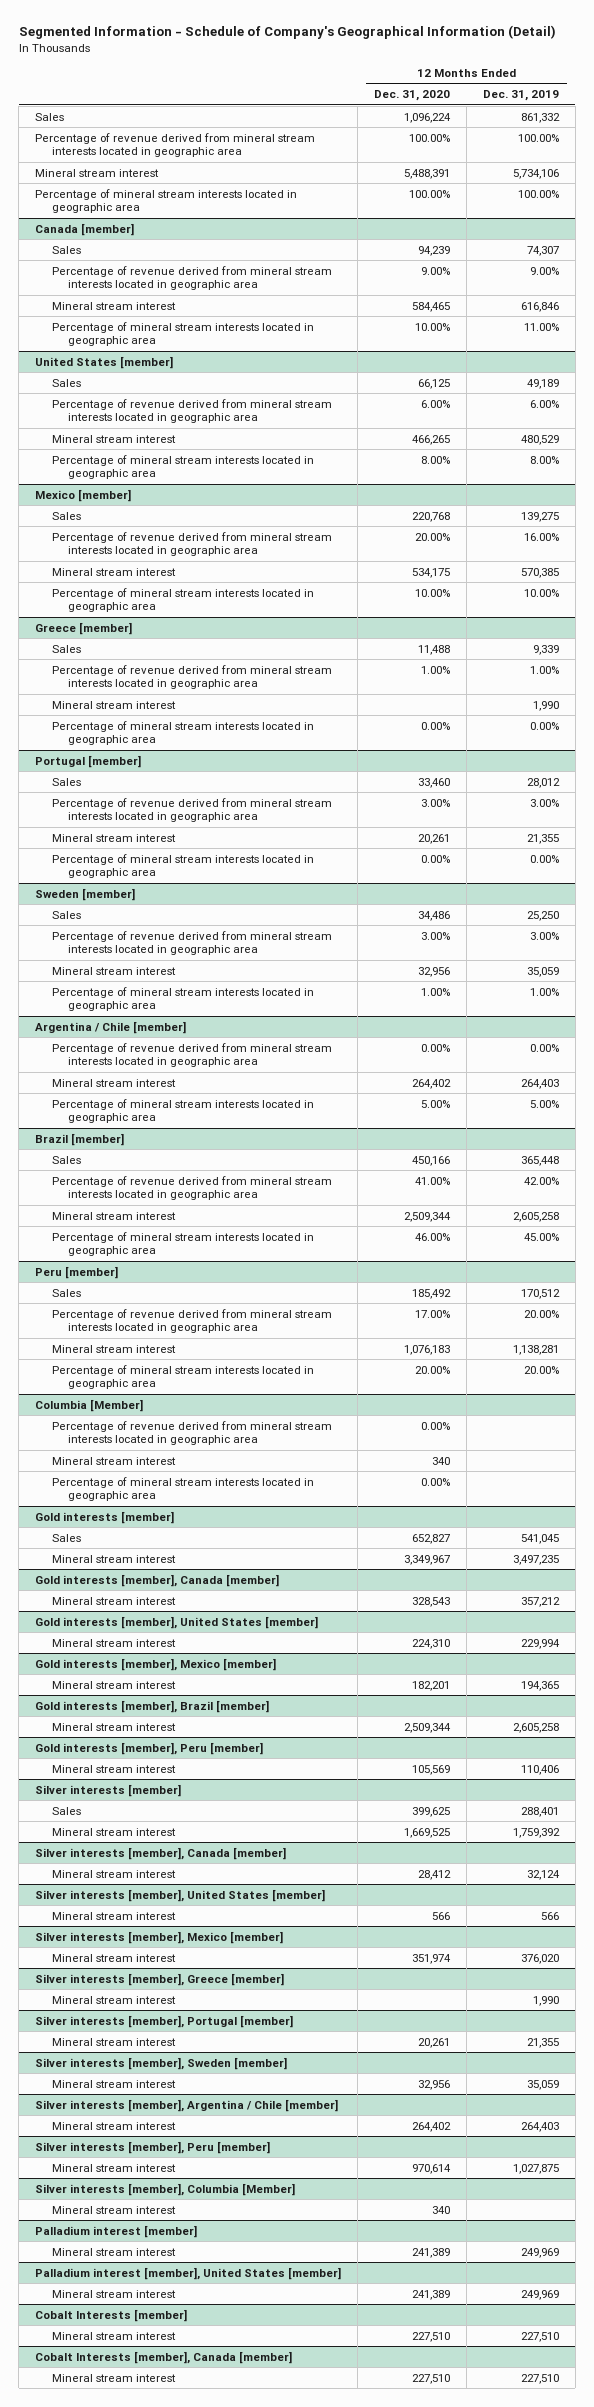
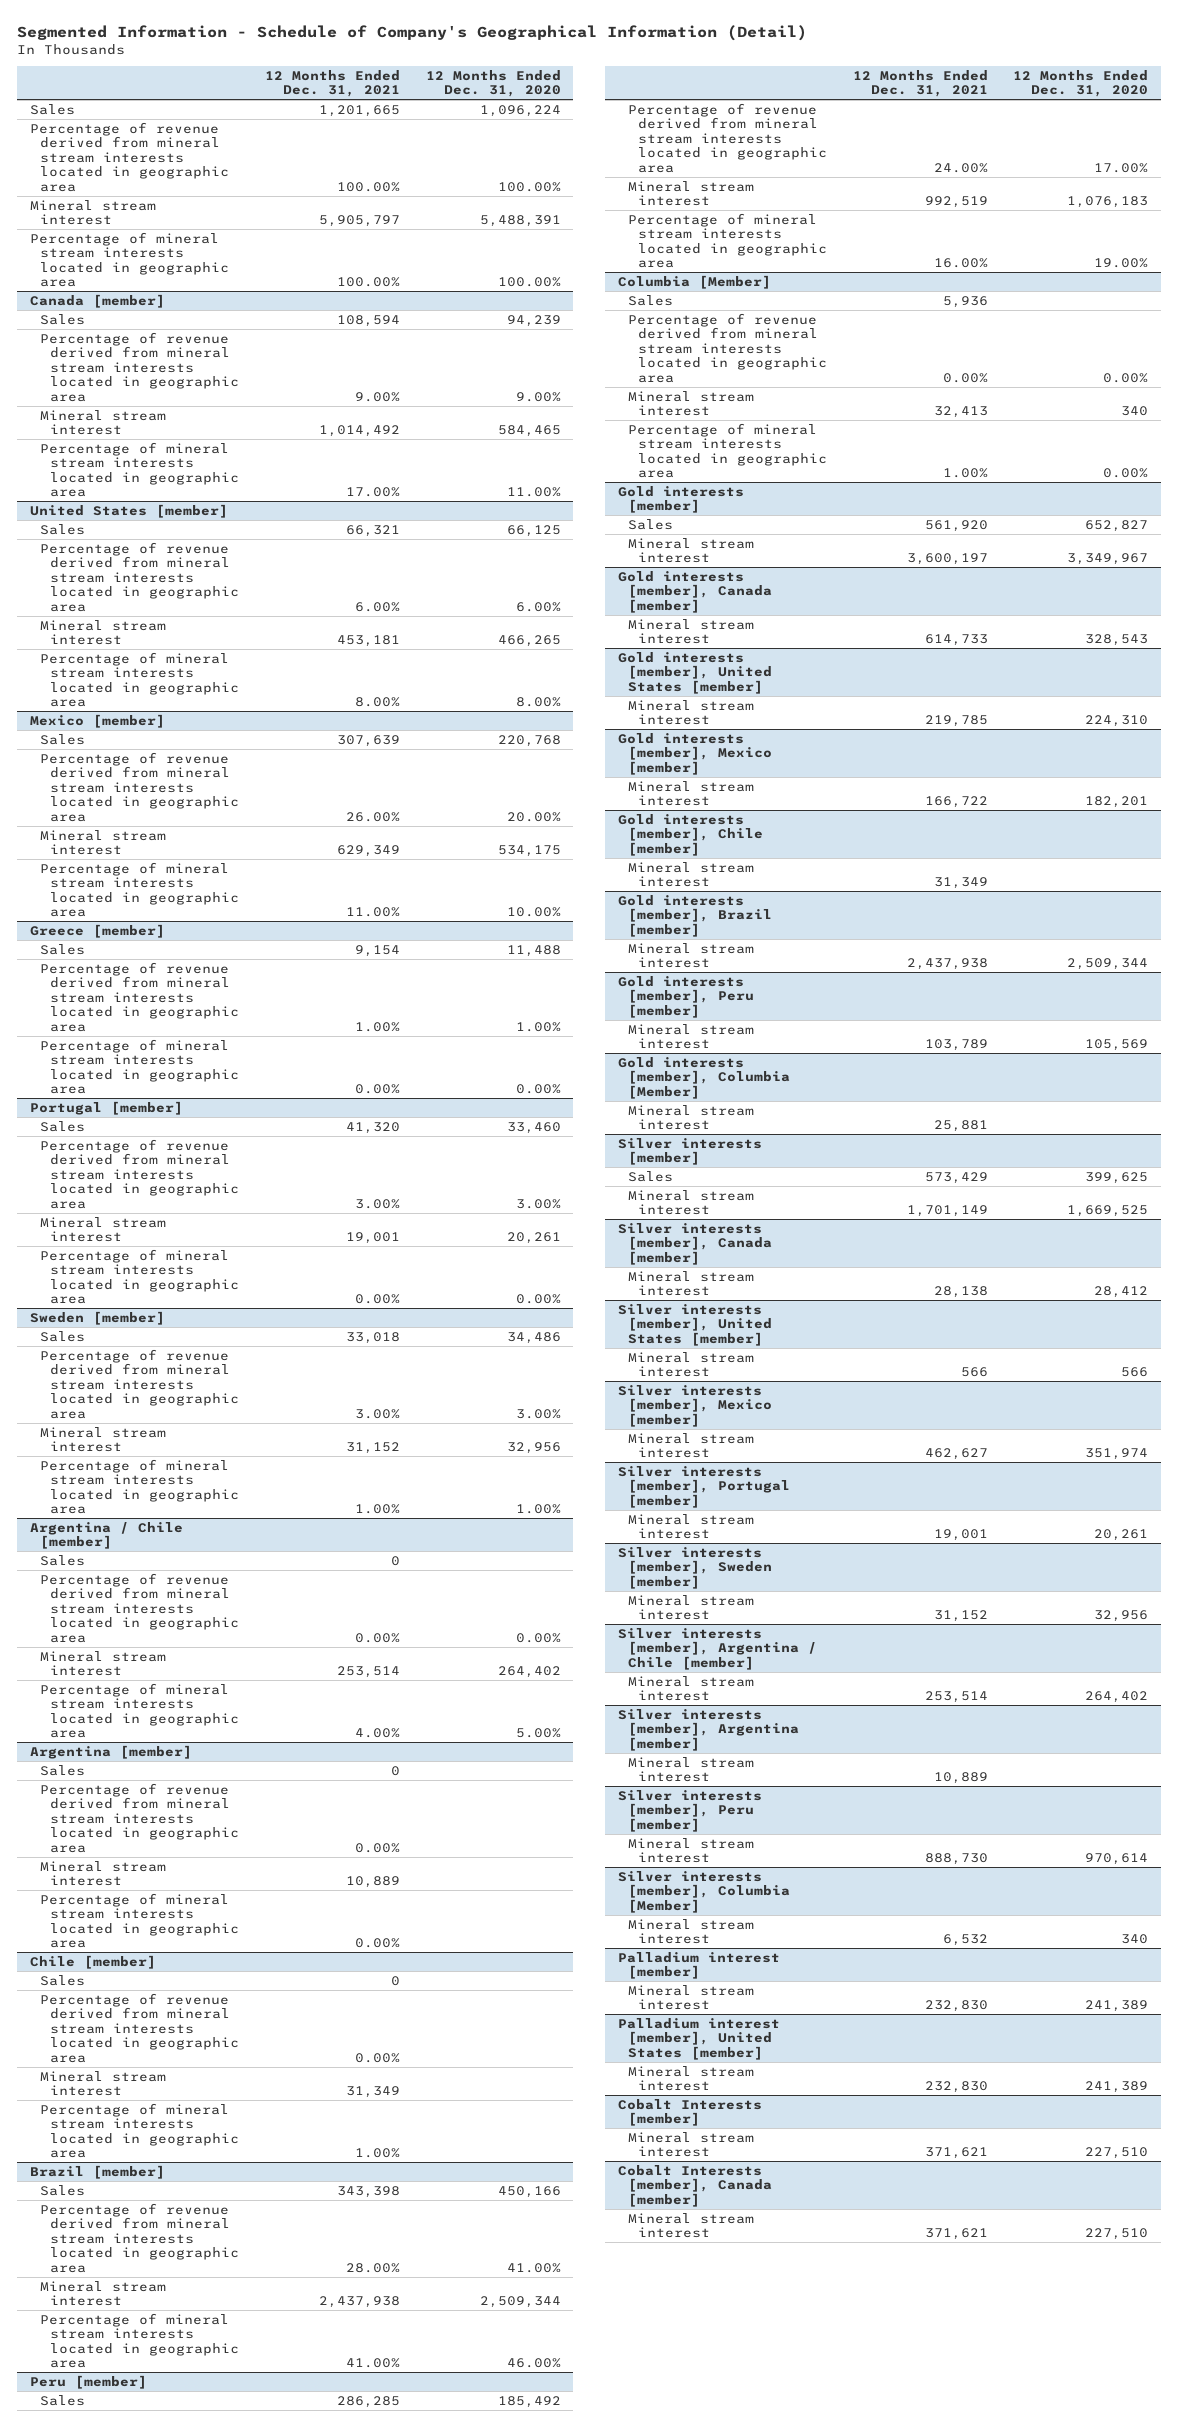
- | 12 Months Ended Dec. 31, 2020 | 12 Months Ended Dec. 31, 2019
+ | 12 Months Ended Dec. 31, 2021 | 12 Months Ended Dec. 31, 2020
@ Canada [member]
- Percentage of mineral stream interests located in geographic area | 10.00% | 11.00%
+ Percentage of mineral stream interests located in geographic area | 17.00% | 11.00%
@ Greece [member]
- Mineral stream interest | | 1,990
@ Argentina / Chile [member]
+ Sales | 0 |
+ Argentina [member]
+ Sales | 0 |
+ Percentage of revenue derived from mineral stream interests located in geographic area | 0.00% |
+ Mineral stream interest | 10,889 |
+ Percentage of mineral stream interests located in geographic area | 0.00% |
+ Chile [member]
+ Sales | 0 |
+ Percentage of revenue derived from mineral stream interests located in geographic area | 0.00% |
+ Mineral stream interest | 31,349 |
+ Percentage of mineral stream interests located in geographic area | 1.00% |
@ Peru [member]
- Percentage of mineral stream interests located in geographic area | 20.00% | 20.00%
+ Percentage of mineral stream interests located in geographic area | 16.00% | 19.00%
@ Columbia [Member]
+ Sales | 5,936 |
+ Gold interests [member], Chile [member]
+ Mineral stream interest | 31,349 |
+ Gold interests [member], Columbia [Member]
+ Mineral stream interest | 25,881 |
- Silver interests [member], Greece [member]
- Mineral stream interest | | 1,990
+ Silver interests [member], Argentina [member]
+ Mineral stream interest | 10,889 |

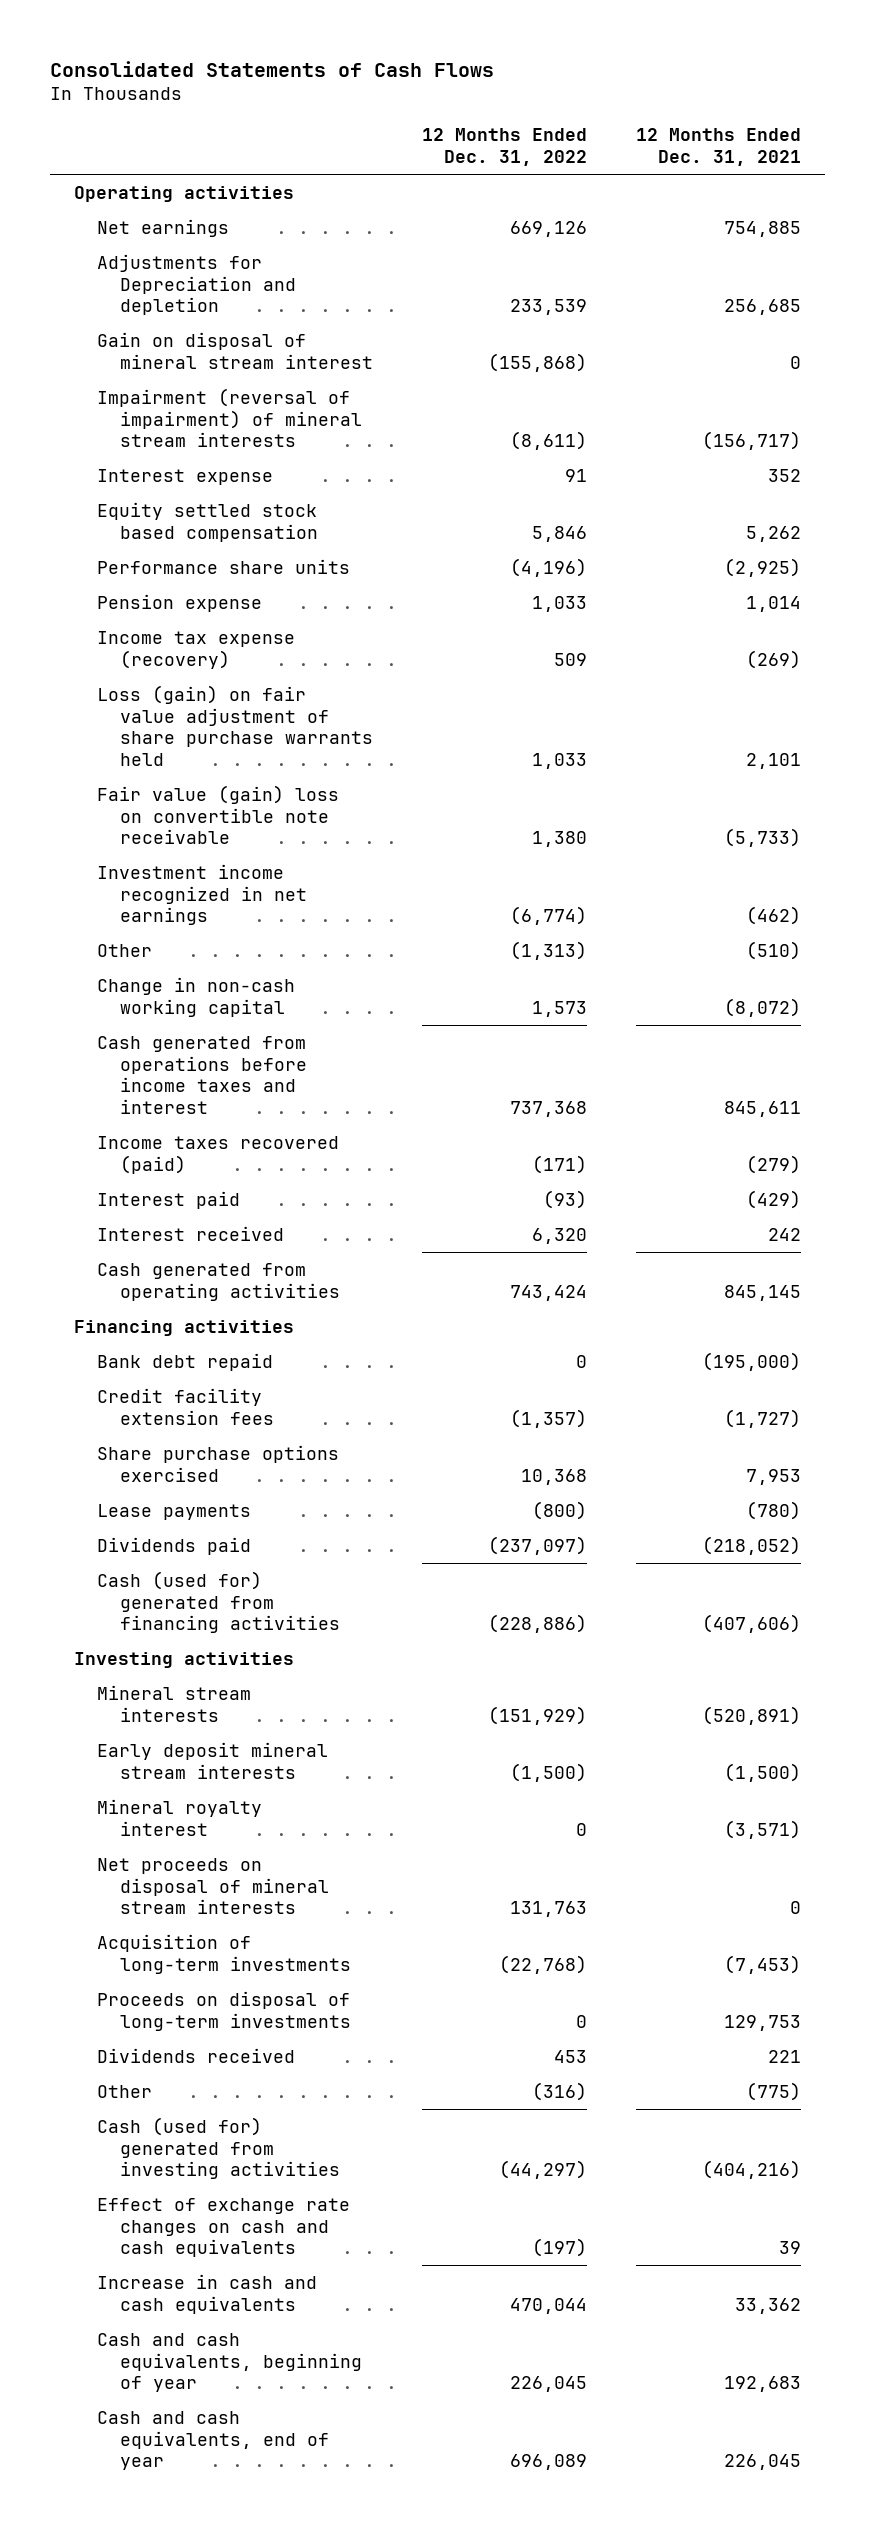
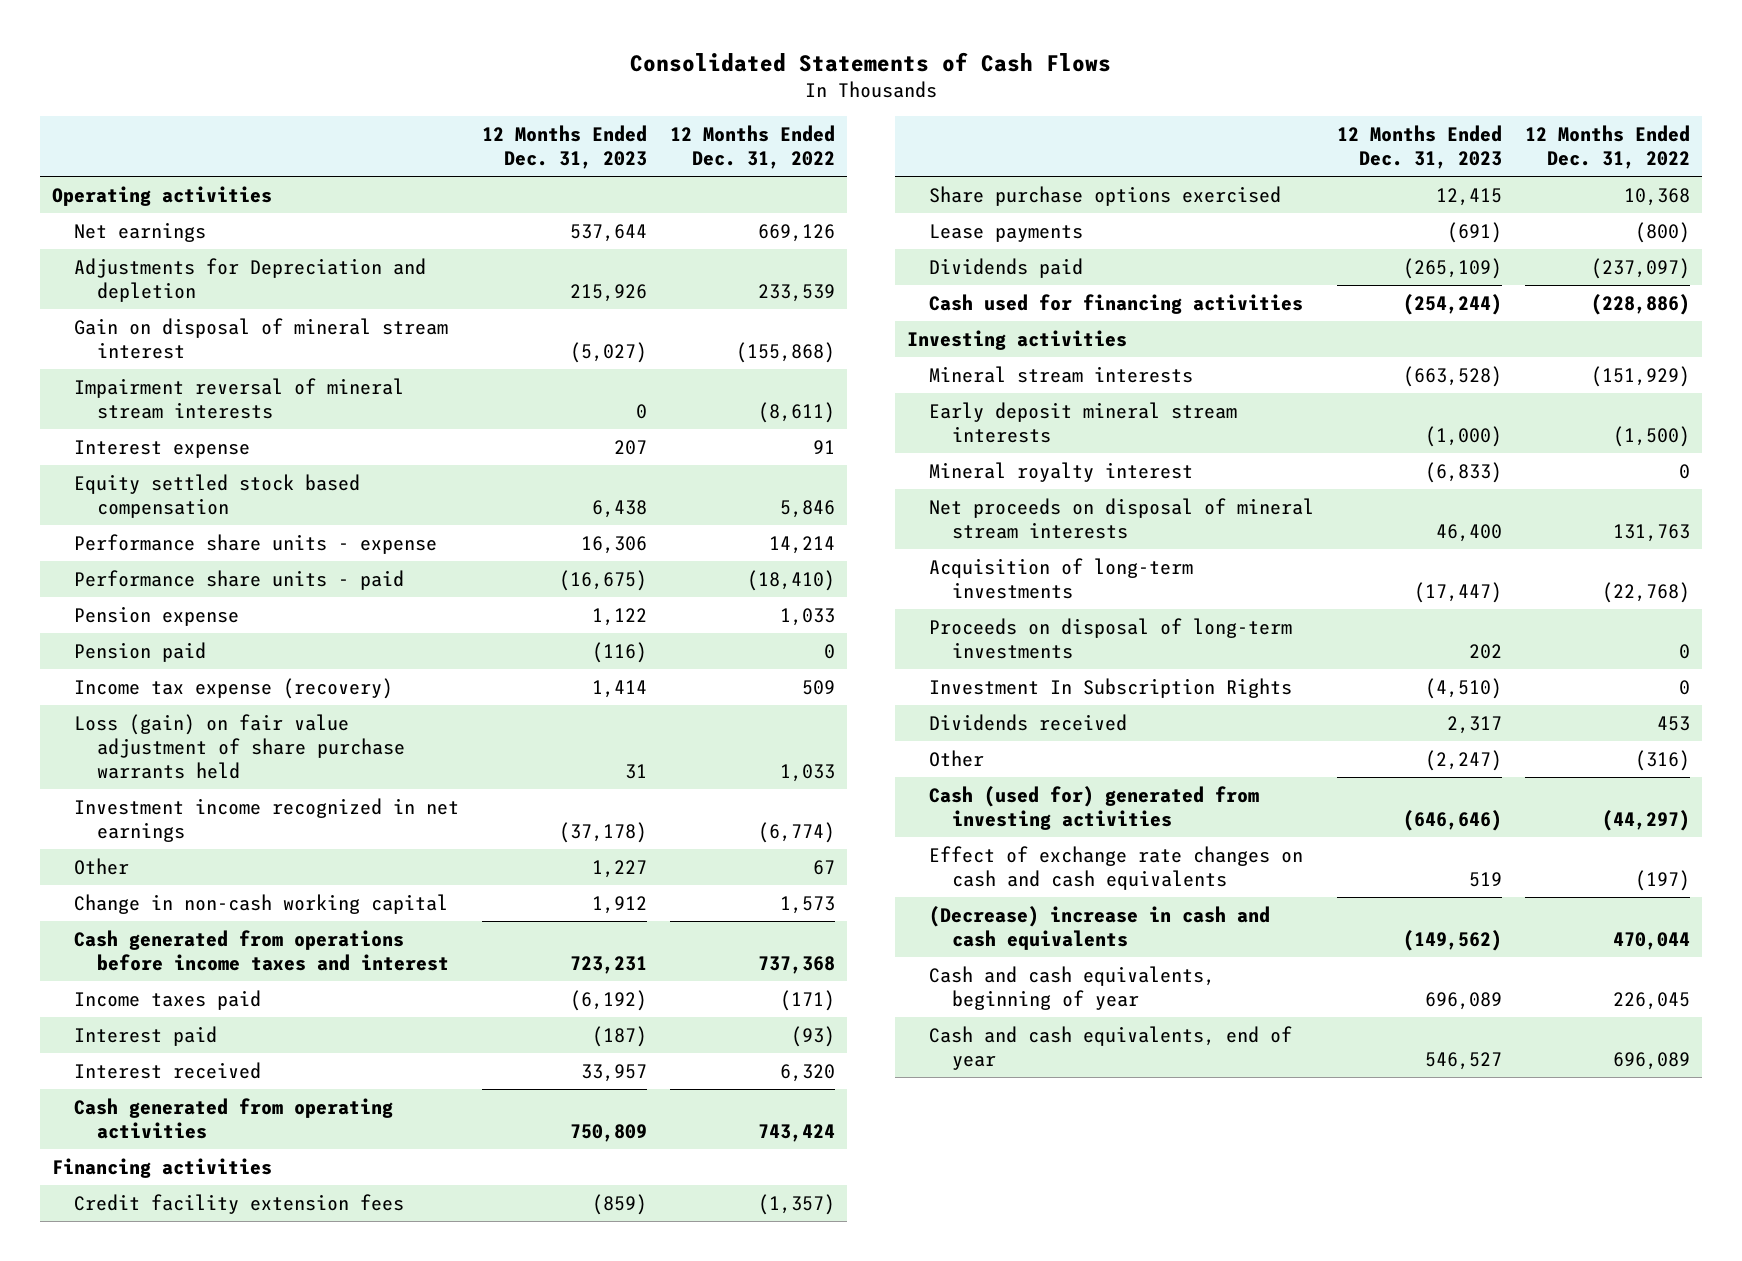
- | 12 Months Ended Dec. 31, 2022 | 12 Months Ended Dec. 31, 2021
+ | 12 Months Ended Dec. 31, 2023 | 12 Months Ended Dec. 31, 2022
- Impairment (reversal of impairment) of mineral stream interests | (8,611) | (156,717)
+ Impairment reversal of mineral stream interests | 0 | (8,611)
- Performance share units | (4,196) | (2,925)
+ Performance share units - expense | 16,306 | 14,214
+ Performance share units - paid | (16,675) | (18,410)
+ Pension paid | (116) | 0
- Fair value (gain) loss on convertible note receivable | 1,380 | (5,733)
- Other | (1,313) | (510)
+ Other | 1,227 | 67
- Income taxes recovered (paid) | (171) | (279)
+ Income taxes paid | (6,192) | (171)
- Bank debt repaid | 0 | (195,000)
- Cash (used for) generated from financing activities | (228,886) | (407,606)
+ Cash used for financing activities | (254,244) | (228,886)
+ Investment In Subscription Rights | (4,510) | 0
- Increase in cash and cash equivalents | 470,044 | 33,362
+ (Decrease) increase in cash and cash equivalents | (149,562) | 470,044

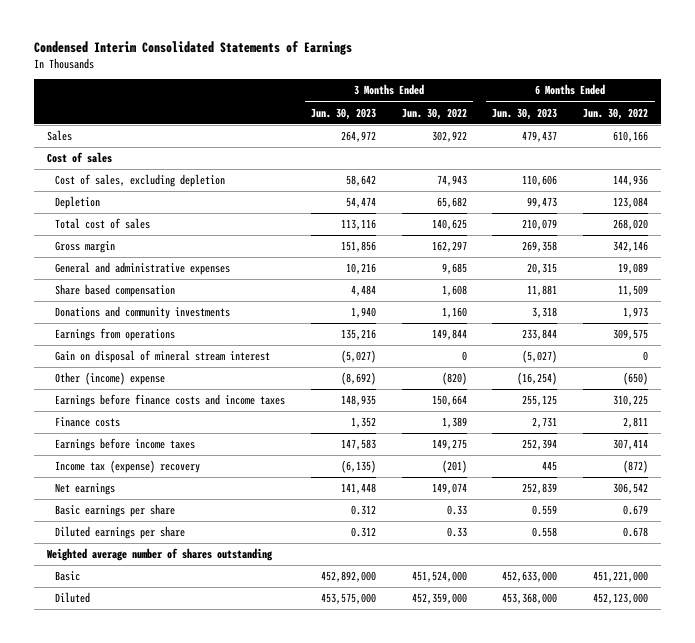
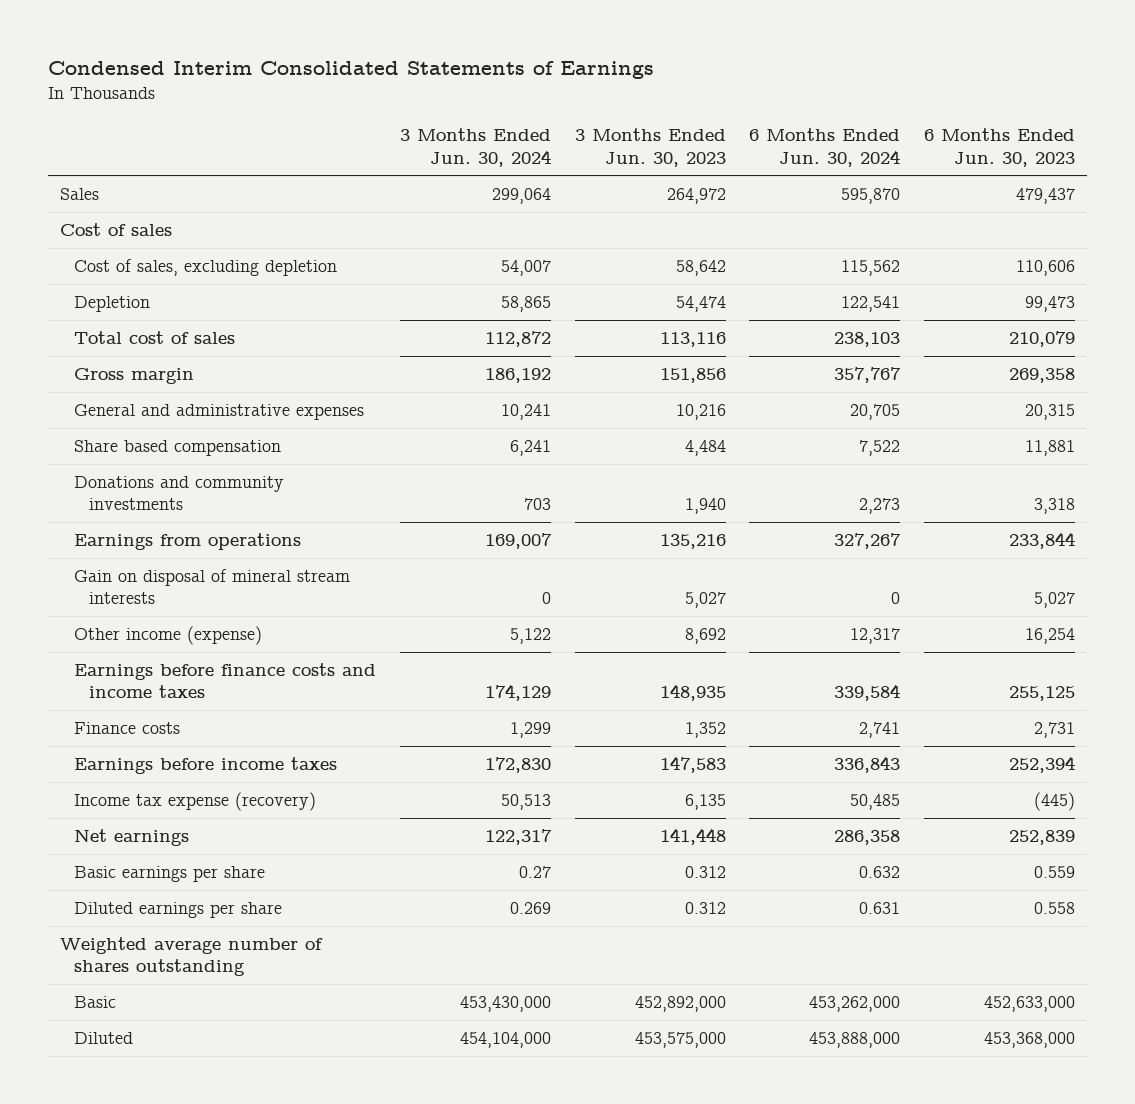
- | 3 Months Ended Jun. 30, 2023 | 3 Months Ended Jun. 30, 2022 | 6 Months Ended Jun. 30, 2023 | 6 Months Ended Jun. 30, 2022
+ | 3 Months Ended Jun. 30, 2024 | 3 Months Ended Jun. 30, 2023 | 6 Months Ended Jun. 30, 2024 | 6 Months Ended Jun. 30, 2023
- Gain on disposal of mineral stream interest | (5,027) | 0 | (5,027) | 0
- Other (income) expense | (8,692) | (820) | (16,254) | (650)
+ Gain on disposal of mineral stream interests | 0 | 5,027 | 0 | 5,027
+ Other income (expense) | 5,122 | 8,692 | 12,317 | 16,254
- Income tax (expense) recovery | (6,135) | (201) | 445 | (872)
+ Income tax expense (recovery) | 50,513 | 6,135 | 50,485 | (445)

